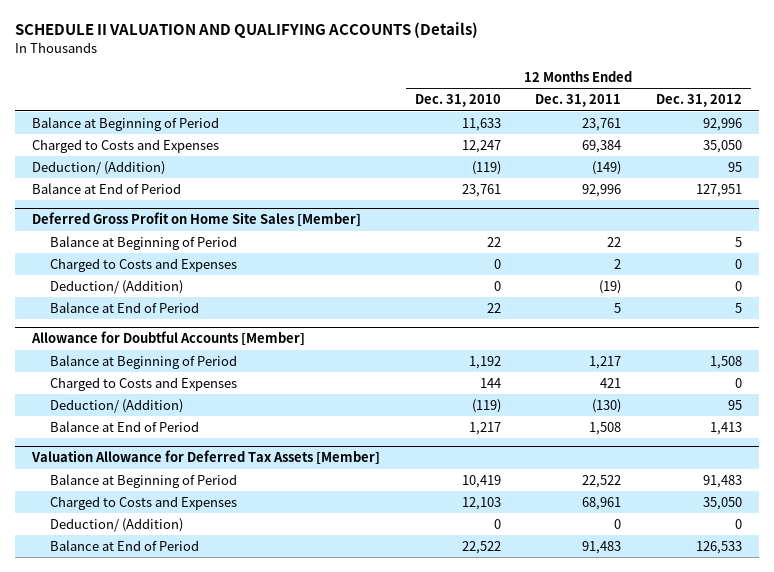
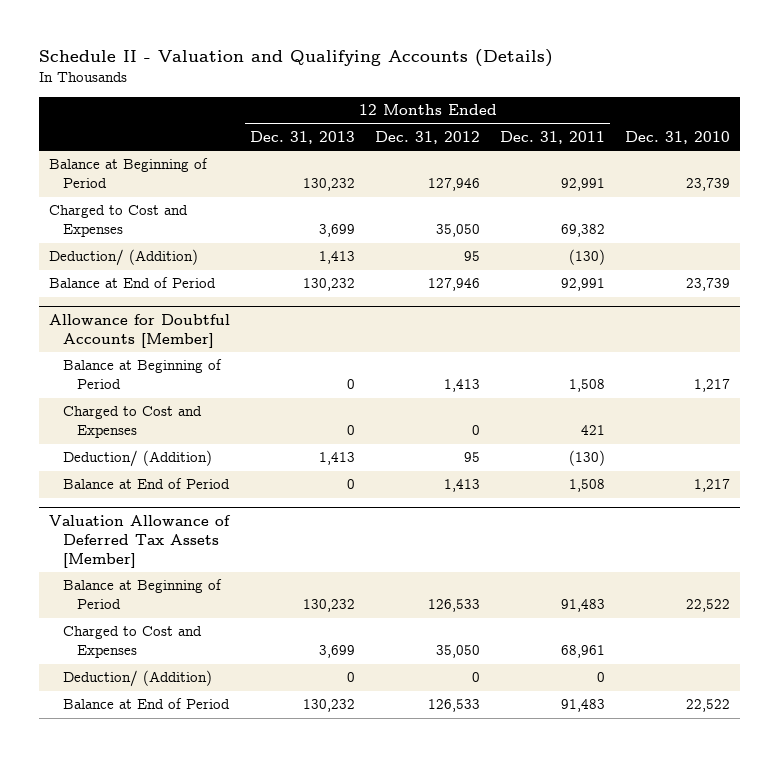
- SCHEDULE II VALUATION AND QUALIFYING ACCOUNTS (Details)
+ Schedule II - Valuation and Qualifying Accounts (Details)
- | 12 Months Ended Dec. 31, 2010 | 12 Months Ended Dec. 31, 2011 | 12 Months Ended Dec. 31, 2012
+ | 12 Months Ended Dec. 31, 2013 | 12 Months Ended Dec. 31, 2012 | 12 Months Ended Dec. 31, 2011 | Dec. 31, 2010
- Balance at Beginning of Period | 11,633 | 23,761 | 92,996
- Charged to Costs and Expenses | 12,247 | 69,384 | 35,050
- Deduction/ (Addition) | (119) | (149) | 95
- Balance at End of Period | 23,761 | 92,996 | 127,951
- Deferred Gross Profit on Home Site Sales [Member]
- Balance at Beginning of Period | 22 | 22 | 5
- Charged to Costs and Expenses | 0 | 2 | 0
- Deduction/ (Addition) | 0 | (19) | 0
- Balance at End of Period | 22 | 5 | 5
+ Balance at Beginning of Period | 130,232 | 127,946 | 92,991 | 23,739
+ Charged to Cost and Expenses | 3,699 | 35,050 | 69,382 |
+ Deduction/ (Addition) | 1,413 | 95 | (130) |
+ Balance at End of Period | 130,232 | 127,946 | 92,991 | 23,739
@ Allowance for Doubtful Accounts [Member]
- Balance at Beginning of Period | 1,192 | 1,217 | 1,508
- Charged to Costs and Expenses | 144 | 421 | 0
+ Balance at Beginning of Period | 0 | 1,413 | 1,508 | 1,217
+ Charged to Cost and Expenses | 0 | 0 | 421 |
- Valuation Allowance for Deferred Tax Assets [Member]
- Balance at Beginning of Period | 10,419 | 22,522 | 91,483
- Charged to Costs and Expenses | 12,103 | 68,961 | 35,050
+ Valuation Allowance of Deferred Tax Assets [Member]
+ Balance at Beginning of Period | 130,232 | 126,533 | 91,483 | 22,522
+ Charged to Cost and Expenses | 3,699 | 35,050 | 68,961 |

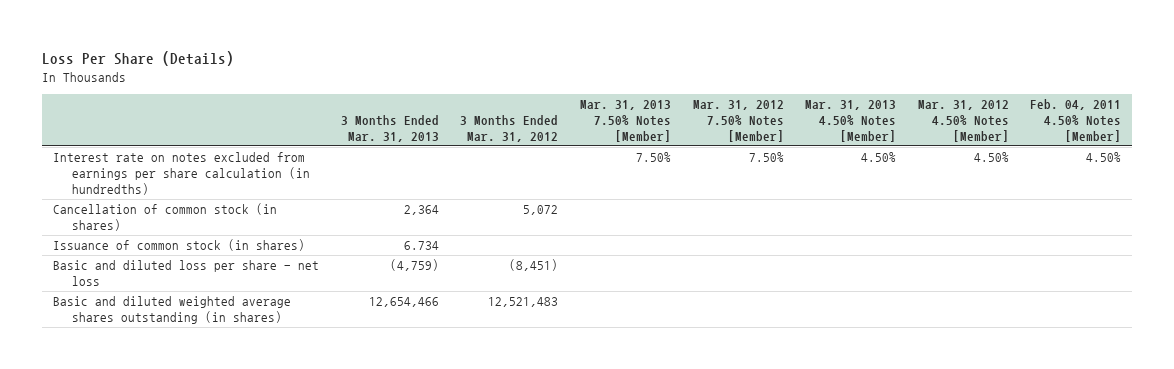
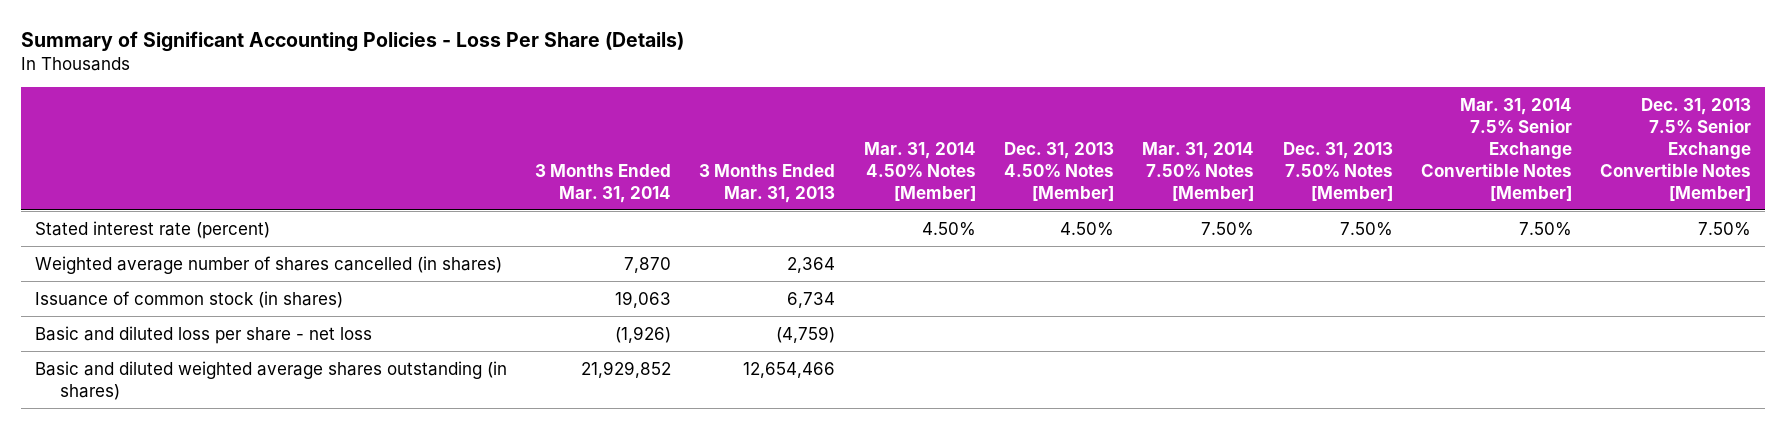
- Loss Per Share (Details)
+ Summary of Significant Accounting Policies - Loss Per Share (Details)
- | 3 Months Ended Mar. 31, 2013 | 3 Months Ended Mar. 31, 2012 | Mar. 31, 2013 7.50% Notes [Member] | Mar. 31, 2012 7.50% Notes [Member] | Mar. 31, 2013 4.50% Notes [Member] | Mar. 31, 2012 4.50% Notes [Member] | Feb. 04, 2011 4.50% Notes [Member]
+ | 3 Months Ended Mar. 31, 2014 | 3 Months Ended Mar. 31, 2013 | Mar. 31, 2014 4.50% Notes [Member] | Dec. 31, 2013 4.50% Notes [Member] | Mar. 31, 2014 7.50% Notes [Member] | Dec. 31, 2013 7.50% Notes [Member] | Mar. 31, 2014 7.5% Senior Exchange Convertible Notes [Member] | Dec. 31, 2013 7.5% Senior Exchange Convertible Notes [Member]
- Interest rate on notes excluded from earnings per share calculation (in hundredths) | | | 7.50% | 7.50% | 4.50% | 4.50% | 4.50%
- Cancellation of common stock (in shares) | 2,364 | 5,072 | | | | |
- Issuance of common stock (in shares) | 6.734 | | | | | |
+ Stated interest rate (percent) | | | 4.50% | 4.50% | 7.50% | 7.50% | 7.50% | 7.50%
+ Weighted average number of shares cancelled (in shares) | 7,870 | 2,364 | | | | | |
+ Issuance of common stock (in shares) | 19,063 | 6,734 | | | | | |

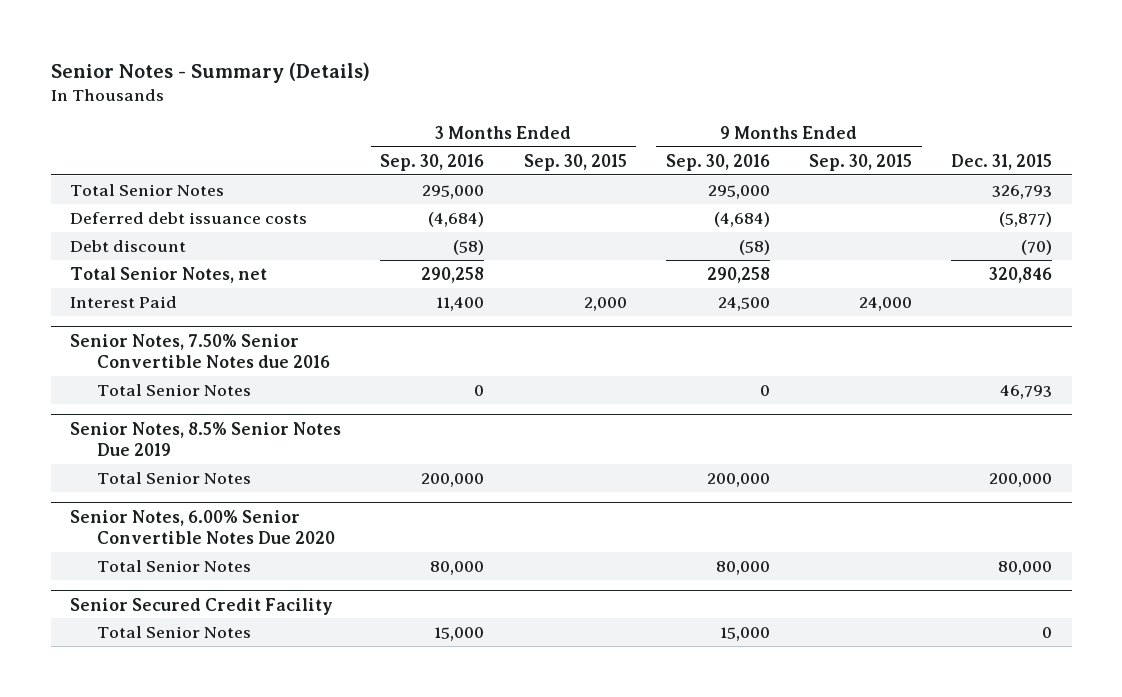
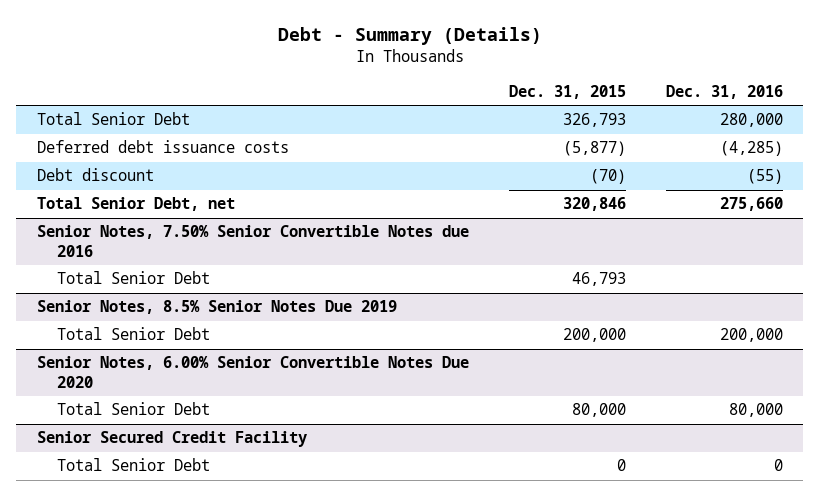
- Senior Notes - Summary (Details)
+ Debt - Summary (Details)
- | 3 Months Ended Sep. 30, 2016 | 3 Months Ended Sep. 30, 2015 | 9 Months Ended Sep. 30, 2016 | 9 Months Ended Sep. 30, 2015 | Dec. 31, 2015
+ | Dec. 31, 2015 | Dec. 31, 2016
- Total Senior Notes | 295,000 | | 295,000 | | 326,793
+ Total Senior Debt | 326,793 | 280,000
- Total Senior Notes, net | 290,258 | | 290,258 | | 320,846
- Interest Paid | 11,400 | 2,000 | 24,500 | 24,000 |
+ Total Senior Debt, net | 320,846 | 275,660
@ Senior Notes, 7.50% Senior Convertible Notes due 2016
- Total Senior Notes | 0 | | 0 | | 46,793
+ Total Senior Debt | 46,793 |
@ Senior Notes, 8.5% Senior Notes Due 2019
- Total Senior Notes | 200,000 | | 200,000 | | 200,000
+ Total Senior Debt | 200,000 | 200,000
@ Senior Notes, 6.00% Senior Convertible Notes Due 2020
- Total Senior Notes | 80,000 | | 80,000 | | 80,000
+ Total Senior Debt | 80,000 | 80,000
@ Senior Secured Credit Facility
- Total Senior Notes | 15,000 | | 15,000 | | 0
+ Total Senior Debt | 0 | 0

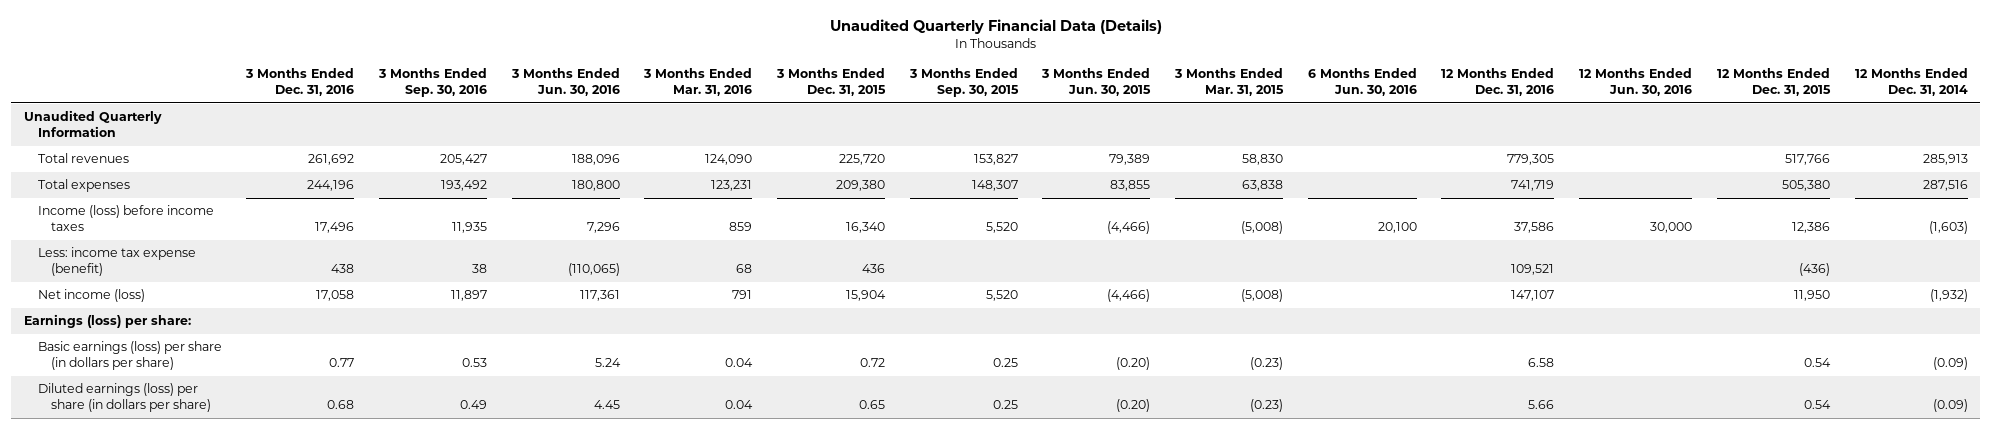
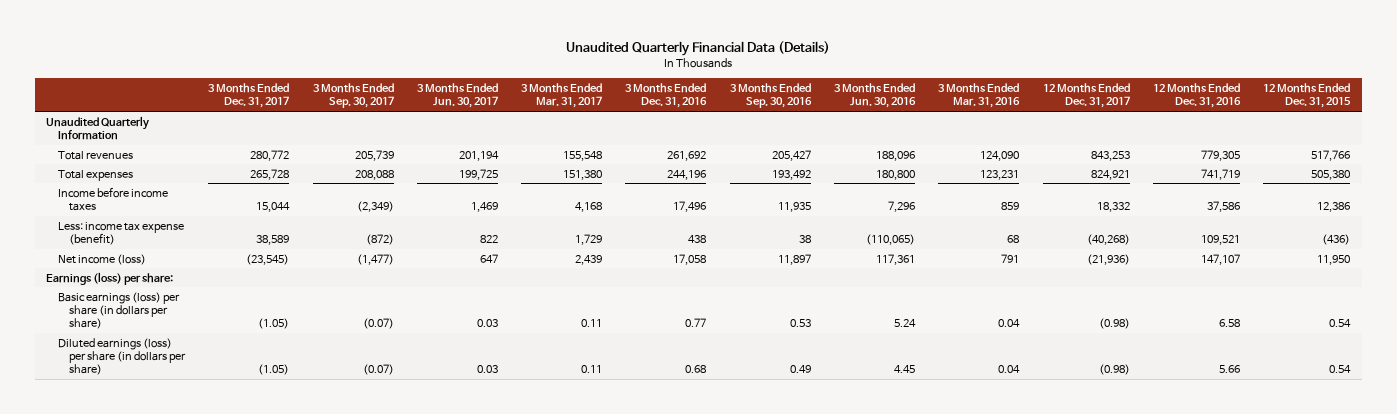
- | 3 Months Ended Dec. 31, 2016 | 3 Months Ended Sep. 30, 2016 | 3 Months Ended Jun. 30, 2016 | 3 Months Ended Mar. 31, 2016 | 3 Months Ended Dec. 31, 2015 | 3 Months Ended Sep. 30, 2015 | 3 Months Ended Jun. 30, 2015 | 3 Months Ended Mar. 31, 2015 | 6 Months Ended Jun. 30, 2016 | 12 Months Ended Dec. 31, 2016 | 12 Months Ended Jun. 30, 2016 | 12 Months Ended Dec. 31, 2015 | 12 Months Ended Dec. 31, 2014
+ | 3 Months Ended Dec. 31, 2017 | 3 Months Ended Sep. 30, 2017 | 3 Months Ended Jun. 30, 2017 | 3 Months Ended Mar. 31, 2017 | 3 Months Ended Dec. 31, 2016 | 3 Months Ended Sep. 30, 2016 | 3 Months Ended Jun. 30, 2016 | 3 Months Ended Mar. 31, 2016 | 12 Months Ended Dec. 31, 2017 | 12 Months Ended Dec. 31, 2016 | 12 Months Ended Dec. 31, 2015
- Income (loss) before income taxes | 17,496 | 11,935 | 7,296 | 859 | 16,340 | 5,520 | (4,466) | (5,008) | 20,100 | 37,586 | 30,000 | 12,386 | (1,603)
+ Income before income taxes | 15,044 | (2,349) | 1,469 | 4,168 | 17,496 | 11,935 | 7,296 | 859 | 18,332 | 37,586 | 12,386

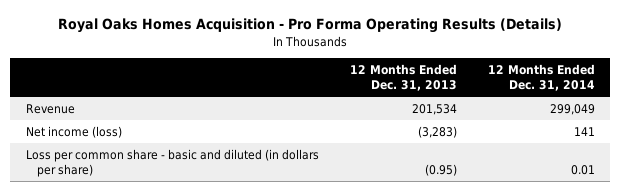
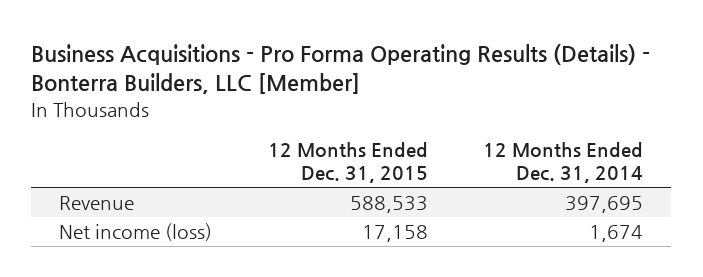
- Royal Oaks Homes Acquisition - Pro Forma Operating Results (Details)
+ Business Acquisitions - Pro Forma Operating Results (Details) - Bonterra Builders, LLC [Member]
- | 12 Months Ended Dec. 31, 2013 | 12 Months Ended Dec. 31, 2014
+ | 12 Months Ended Dec. 31, 2015 | 12 Months Ended Dec. 31, 2014
- Revenue | 201,534 | 299,049
- Net income (loss) | (3,283) | 141
- Loss per common share - basic and diluted (in dollars per share) | (0.95) | 0.01
+ Revenue | 588,533 | 397,695
+ Net income (loss) | 17,158 | 1,674

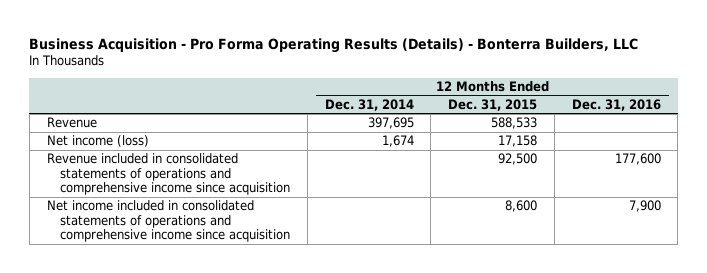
- Business Acquisitions - Pro Forma Operating Results (Details) - Bonterra Builders, LLC [Member]
+ Business Acquisition - Pro Forma Operating Results (Details) - Bonterra Builders, LLC
- | 12 Months Ended Dec. 31, 2015 | 12 Months Ended Dec. 31, 2014
+ | 12 Months Ended Dec. 31, 2014 | 12 Months Ended Dec. 31, 2015 | 12 Months Ended Dec. 31, 2016
+ Revenue included in consolidated statements of operations and comprehensive income since acquisition | | 92,500 | 177,600
+ Net income included in consolidated statements of operations and comprehensive income since acquisition | | 8,600 | 7,900

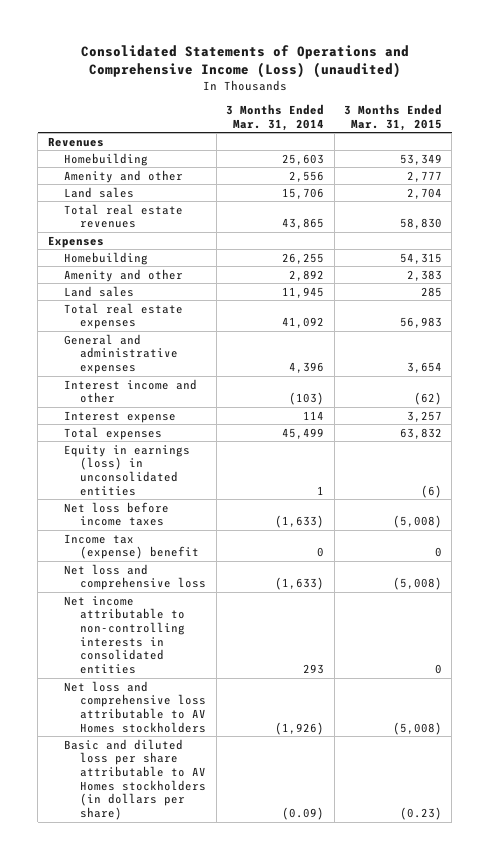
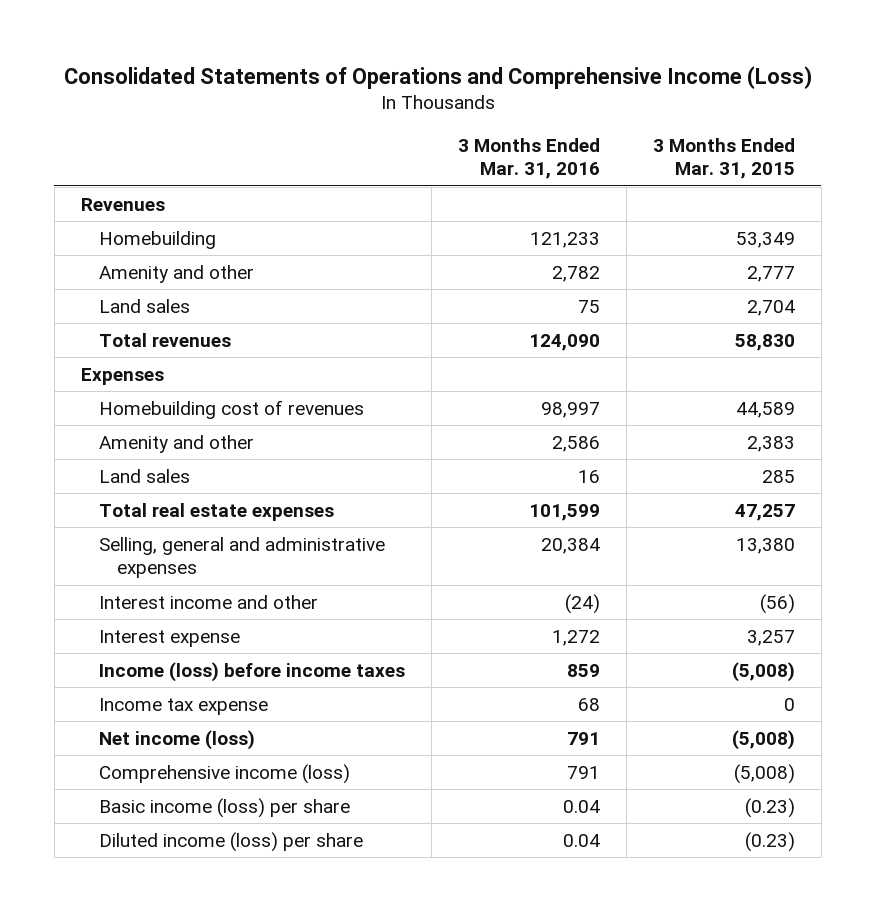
- Consolidated Statements of Operations and Comprehensive Income (Loss) (unaudited)
+ Consolidated Statements of Operations and Comprehensive Income (Loss)
- | 3 Months Ended Mar. 31, 2014 | 3 Months Ended Mar. 31, 2015
+ | 3 Months Ended Mar. 31, 2016 | 3 Months Ended Mar. 31, 2015
- Total real estate revenues | 43,865 | 58,830
+ Total revenues | 124,090 | 58,830
- Homebuilding | 26,255 | 54,315
+ Homebuilding cost of revenues | 98,997 | 44,589
- Total real estate expenses | 41,092 | 56,983
- General and administrative expenses | 4,396 | 3,654
- Interest income and other | (103) | (62)
+ Total real estate expenses | 101,599 | 47,257
+ Selling, general and administrative expenses | 20,384 | 13,380
+ Interest income and other | (24) | (56)
- Total expenses | 45,499 | 63,832
- Equity in earnings (loss) in unconsolidated entities | 1 | (6)
- Net loss before income taxes | (1,633) | (5,008)
- Income tax (expense) benefit | 0 | 0
- Net loss and comprehensive loss | (1,633) | (5,008)
- Net income attributable to non-controlling interests in consolidated entities | 293 | 0
- Net loss and comprehensive loss attributable to AV Homes stockholders | (1,926) | (5,008)
- Basic and diluted loss per share attributable to AV Homes stockholders (in dollars per share) | (0.09) | (0.23)
+ Income (loss) before income taxes | 859 | (5,008)
+ Income tax expense | 68 | 0
+ Net income (loss) | 791 | (5,008)
+ Comprehensive income (loss) | 791 | (5,008)
+ Basic income (loss) per share | 0.04 | (0.23)
+ Diluted income (loss) per share | 0.04 | (0.23)

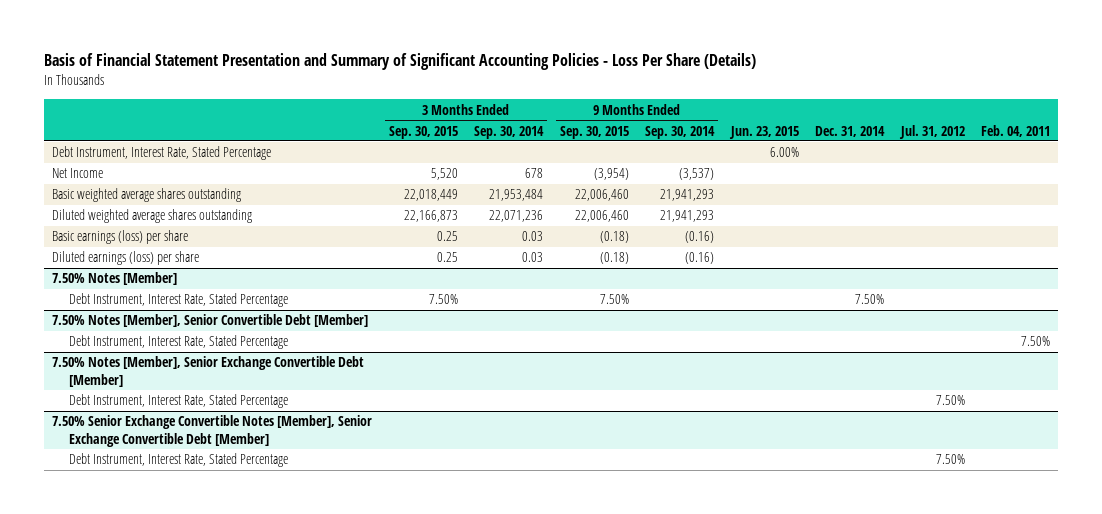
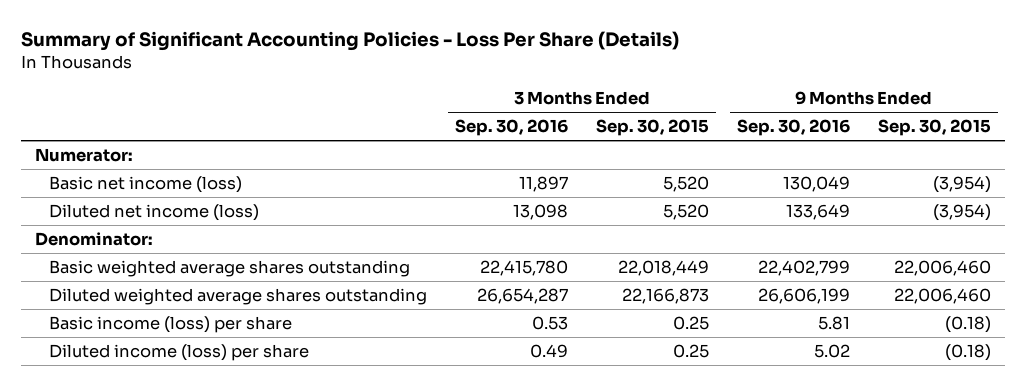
- Basis of Financial Statement Presentation and Summary of Significant Accounting Policies - Loss Per Share (Details)
+ Summary of Significant Accounting Policies - Loss Per Share (Details)
- | 3 Months Ended Sep. 30, 2015 | 3 Months Ended Sep. 30, 2014 | 9 Months Ended Sep. 30, 2015 | 9 Months Ended Sep. 30, 2014 | Jun. 23, 2015 | Dec. 31, 2014 | Jul. 31, 2012 | Feb. 04, 2011
+ | 3 Months Ended Sep. 30, 2016 | 3 Months Ended Sep. 30, 2015 | 9 Months Ended Sep. 30, 2016 | 9 Months Ended Sep. 30, 2015
- Debt Instrument, Interest Rate, Stated Percentage | | | | | 6.00% | | |
- Net Income | 5,520 | 678 | (3,954) | (3,537) | | | |
+ Numerator:
+ Basic net income (loss) | 11,897 | 5,520 | 130,049 | (3,954)
+ Diluted net income (loss) | 13,098 | 5,520 | 133,649 | (3,954)
+ Denominator:
- Basic earnings (loss) per share | 0.25 | 0.03 | (0.18) | (0.16) | | | |
- Diluted earnings (loss) per share | 0.25 | 0.03 | (0.18) | (0.16) | | | |
- 7.50% Notes [Member]
- Debt Instrument, Interest Rate, Stated Percentage | 7.50% | | 7.50% | | | 7.50% | |
- 7.50% Notes [Member], Senior Convertible Debt [Member]
- Debt Instrument, Interest Rate, Stated Percentage | | | | | | | | 7.50%
- 7.50% Notes [Member], Senior Exchange Convertible Debt [Member]
- Debt Instrument, Interest Rate, Stated Percentage | | | | | | | 7.50% |
- 7.50% Senior Exchange Convertible Notes [Member], Senior Exchange Convertible Debt [Member]
- Debt Instrument, Interest Rate, Stated Percentage | | | | | | | 7.50% |
+ Basic income (loss) per share | 0.53 | 0.25 | 5.81 | (0.18)
+ Diluted income (loss) per share | 0.49 | 0.25 | 5.02 | (0.18)

